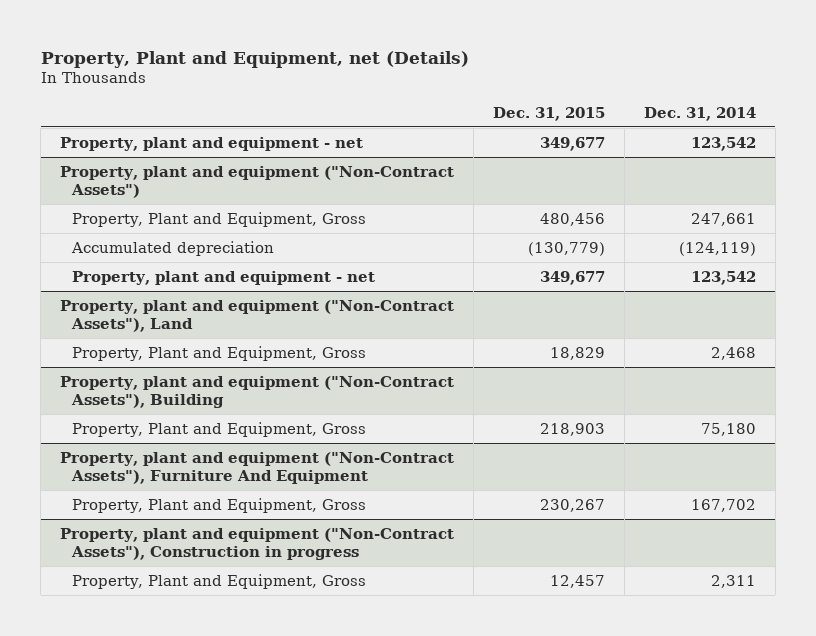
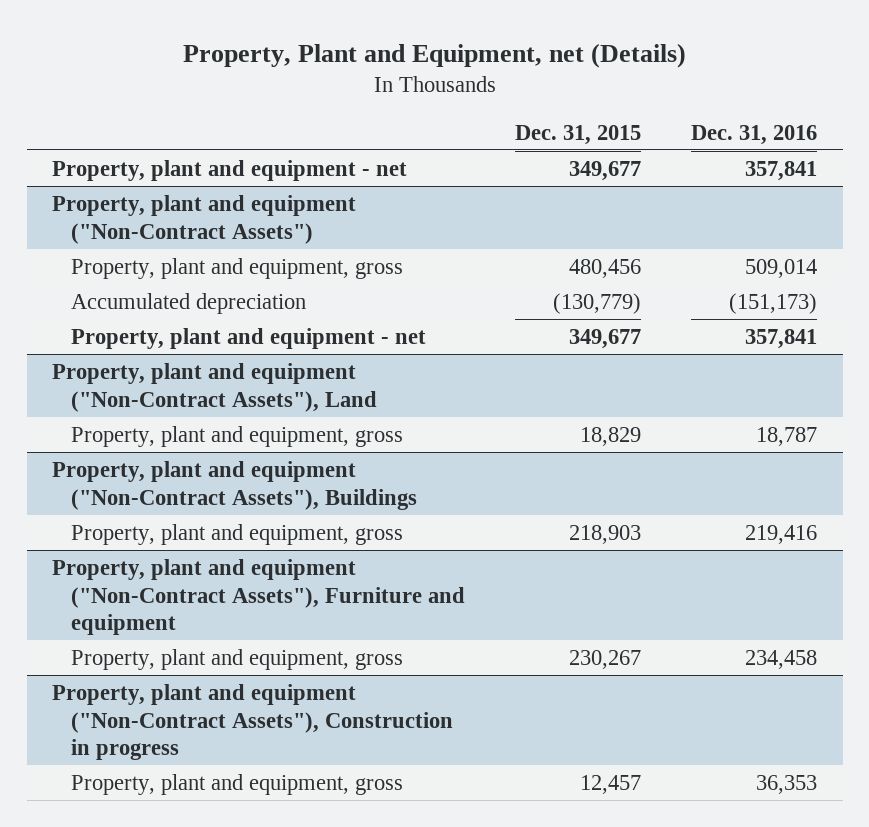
- | Dec. 31, 2015 | Dec. 31, 2014
+ | Dec. 31, 2015 | Dec. 31, 2016
@ Property, plant and equipment ("Non-Contract Assets")
- Property, Plant and Equipment, Gross | 480,456 | 247,661
+ Property, plant and equipment, gross | 480,456 | 509,014
@ Property, plant and equipment ("Non-Contract Assets"), Land
- Property, Plant and Equipment, Gross | 18,829 | 2,468
- Property, plant and equipment ("Non-Contract Assets"), Building
- Property, Plant and Equipment, Gross | 218,903 | 75,180
- Property, plant and equipment ("Non-Contract Assets"), Furniture And Equipment
- Property, Plant and Equipment, Gross | 230,267 | 167,702
@ Property, plant and equipment ("Non-Contract Assets"), Land
+ Property, plant and equipment, gross | 18,829 | 18,787
+ Property, plant and equipment ("Non-Contract Assets"), Buildings
+ Property, plant and equipment, gross | 218,903 | 219,416
+ Property, plant and equipment ("Non-Contract Assets"), Furniture and equipment
+ Property, plant and equipment, gross | 230,267 | 234,458
@ Property, plant and equipment ("Non-Contract Assets"), Construction in progress
- Property, Plant and Equipment, Gross | 12,457 | 2,311
+ Property, plant and equipment, gross | 12,457 | 36,353

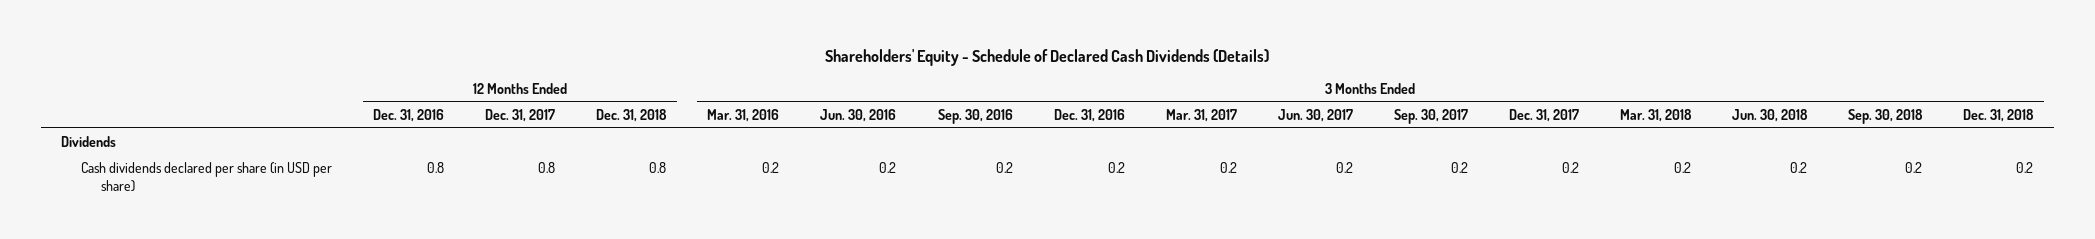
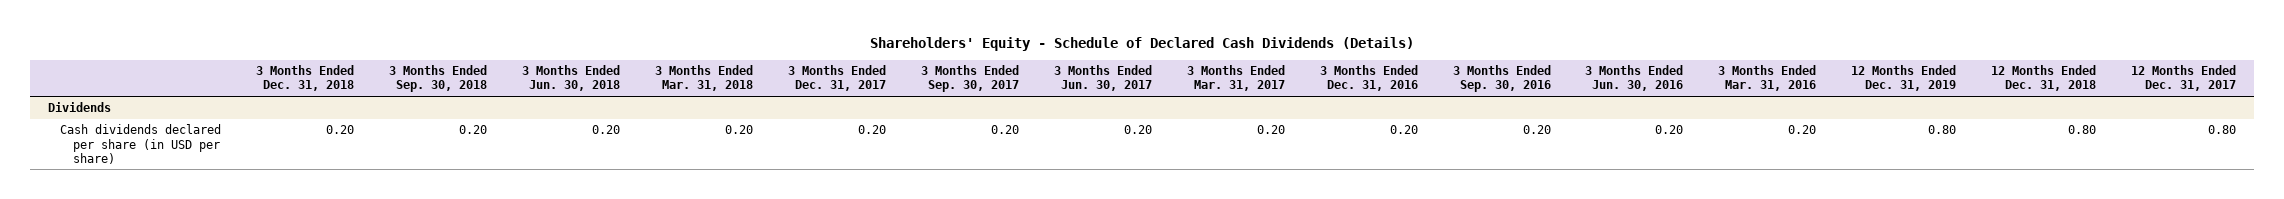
- | 12 Months Ended Dec. 31, 2016 | 12 Months Ended Dec. 31, 2017 | 12 Months Ended Dec. 31, 2018 | 3 Months Ended Mar. 31, 2016 | 3 Months Ended Jun. 30, 2016 | 3 Months Ended Sep. 30, 2016 | 3 Months Ended Dec. 31, 2016 | 3 Months Ended Mar. 31, 2017 | 3 Months Ended Jun. 30, 2017 | 3 Months Ended Sep. 30, 2017 | 3 Months Ended Dec. 31, 2017 | 3 Months Ended Mar. 31, 2018 | 3 Months Ended Jun. 30, 2018 | 3 Months Ended Sep. 30, 2018 | 3 Months Ended Dec. 31, 2018
+ | 3 Months Ended Dec. 31, 2018 | 3 Months Ended Sep. 30, 2018 | 3 Months Ended Jun. 30, 2018 | 3 Months Ended Mar. 31, 2018 | 3 Months Ended Dec. 31, 2017 | 3 Months Ended Sep. 30, 2017 | 3 Months Ended Jun. 30, 2017 | 3 Months Ended Mar. 31, 2017 | 3 Months Ended Dec. 31, 2016 | 3 Months Ended Sep. 30, 2016 | 3 Months Ended Jun. 30, 2016 | 3 Months Ended Mar. 31, 2016 | 12 Months Ended Dec. 31, 2019 | 12 Months Ended Dec. 31, 2018 | 12 Months Ended Dec. 31, 2017
- Cash dividends declared per share (in USD per share) | 0.8 | 0.8 | 0.8 | 0.2 | 0.2 | 0.2 | 0.2 | 0.2 | 0.2 | 0.2 | 0.2 | 0.2 | 0.2 | 0.2 | 0.2
+ Cash dividends declared per share (in USD per share) | 0.20 | 0.20 | 0.20 | 0.20 | 0.20 | 0.20 | 0.20 | 0.20 | 0.20 | 0.20 | 0.20 | 0.20 | 0.80 | 0.80 | 0.80

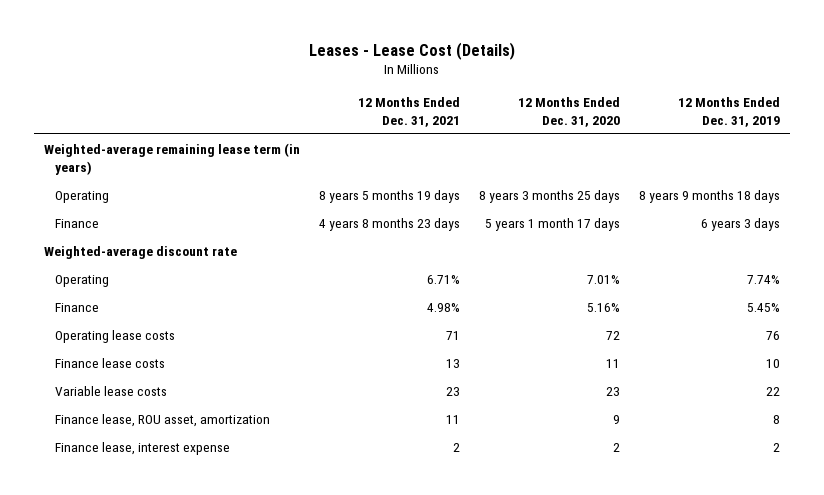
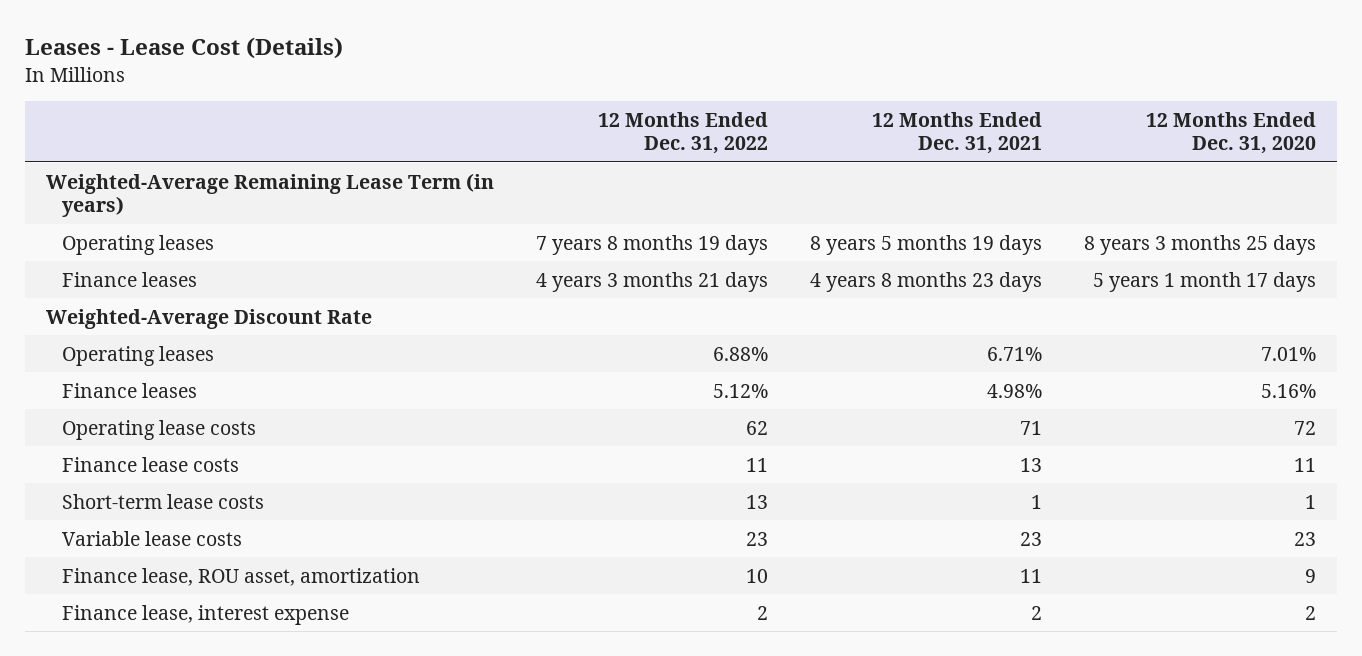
- | 12 Months Ended Dec. 31, 2021 | 12 Months Ended Dec. 31, 2020 | 12 Months Ended Dec. 31, 2019
+ | 12 Months Ended Dec. 31, 2022 | 12 Months Ended Dec. 31, 2021 | 12 Months Ended Dec. 31, 2020
- Weighted-average remaining lease term (in years)
- Operating | 8 years 5 months 19 days | 8 years 3 months 25 days | 8 years 9 months 18 days
- Finance | 4 years 8 months 23 days | 5 years 1 month 17 days | 6 years 3 days
- Weighted-average discount rate
- Operating | 6.71% | 7.01% | 7.74%
- Finance | 4.98% | 5.16% | 5.45%
+ Weighted-Average Remaining Lease Term (in years)
+ Operating leases | 7 years 8 months 19 days | 8 years 5 months 19 days | 8 years 3 months 25 days
+ Finance leases | 4 years 3 months 21 days | 4 years 8 months 23 days | 5 years 1 month 17 days
+ Weighted-Average Discount Rate
+ Operating leases | 6.88% | 6.71% | 7.01%
+ Finance leases | 5.12% | 4.98% | 5.16%
+ Short-term lease costs | 13 | 1 | 1

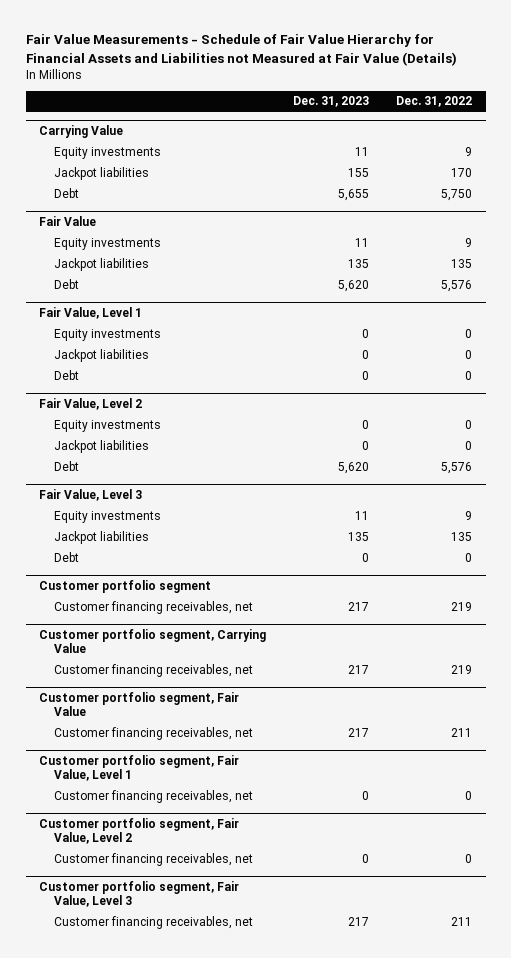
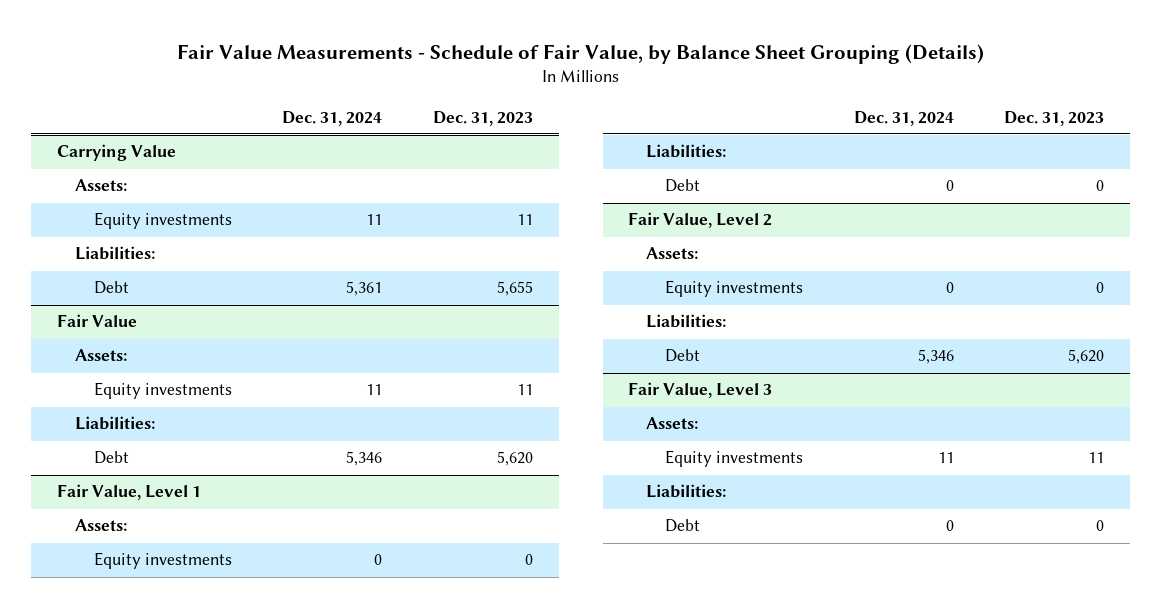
- Fair Value Measurements - Schedule of Fair Value Hierarchy for Financial Assets and Liabilities not Measured at Fair Value (Details)
+ Fair Value Measurements - Schedule of Fair Value, by Balance Sheet Grouping (Details)
- | Dec. 31, 2023 | Dec. 31, 2022
+ | Dec. 31, 2024 | Dec. 31, 2023
@ Carrying Value
+ Assets:
- Jackpot liabilities | 155 | 170
+ Liabilities:
@ Fair Value
+ Assets:
- Jackpot liabilities | 135 | 135
+ Liabilities:
@ Fair Value, Level 1
+ Assets:
- Jackpot liabilities | 0 | 0
+ Liabilities:
@ Fair Value, Level 2
+ Assets:
- Jackpot liabilities | 0 | 0
+ Liabilities:
@ Fair Value, Level 3
+ Assets:
- Jackpot liabilities | 135 | 135
+ Liabilities:
- Customer portfolio segment
- Customer financing receivables, net | 217 | 219
- Customer portfolio segment, Carrying Value
- Customer financing receivables, net | 217 | 219
- Customer portfolio segment, Fair Value
- Customer financing receivables, net | 217 | 211
- Customer portfolio segment, Fair Value, Level 1
- Customer financing receivables, net | 0 | 0
- Customer portfolio segment, Fair Value, Level 2
- Customer financing receivables, net | 0 | 0
- Customer portfolio segment, Fair Value, Level 3
- Customer financing receivables, net | 217 | 211

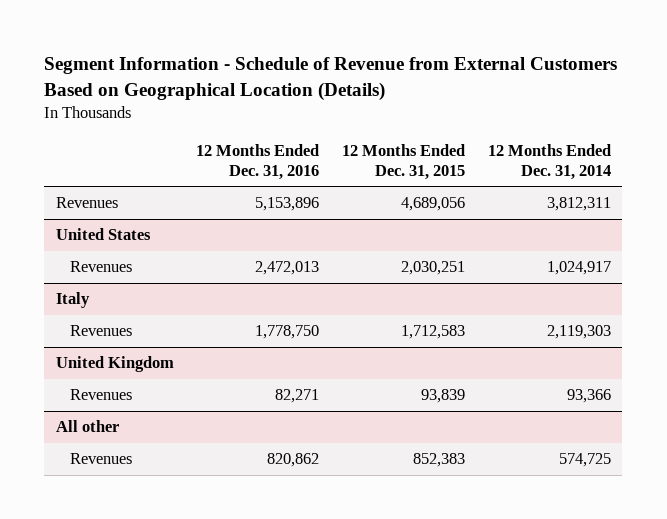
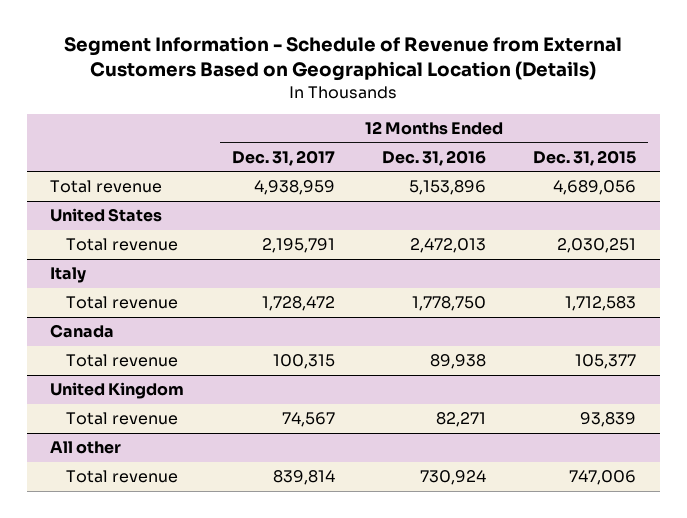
- | 12 Months Ended Dec. 31, 2016 | 12 Months Ended Dec. 31, 2015 | 12 Months Ended Dec. 31, 2014
+ | 12 Months Ended Dec. 31, 2017 | 12 Months Ended Dec. 31, 2016 | 12 Months Ended Dec. 31, 2015
- Revenues | 5,153,896 | 4,689,056 | 3,812,311
+ Total revenue | 4,938,959 | 5,153,896 | 4,689,056
@ United States
- Revenues | 2,472,013 | 2,030,251 | 1,024,917
+ Total revenue | 2,195,791 | 2,472,013 | 2,030,251
@ Italy
- Revenues | 1,778,750 | 1,712,583 | 2,119,303
+ Total revenue | 1,728,472 | 1,778,750 | 1,712,583
+ Canada
+ Total revenue | 100,315 | 89,938 | 105,377
@ United Kingdom
- Revenues | 82,271 | 93,839 | 93,366
+ Total revenue | 74,567 | 82,271 | 93,839
@ All other
- Revenues | 820,862 | 852,383 | 574,725
+ Total revenue | 839,814 | 730,924 | 747,006

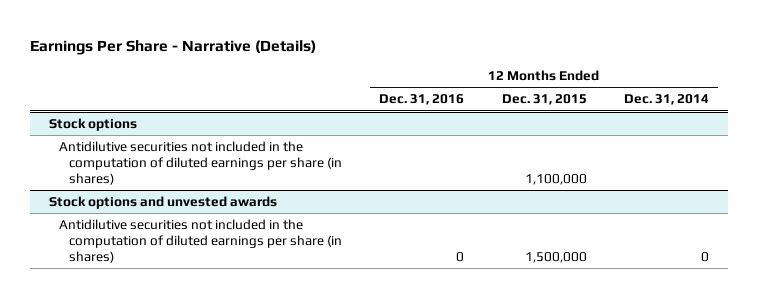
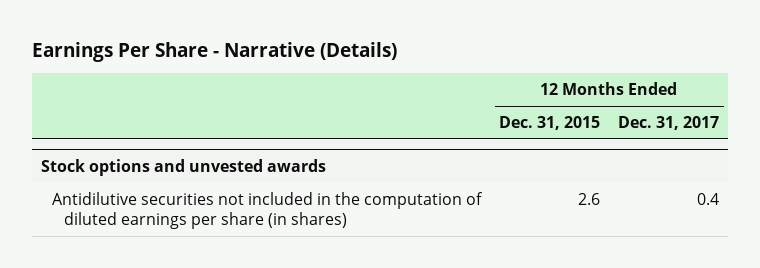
- | 12 Months Ended Dec. 31, 2016 | 12 Months Ended Dec. 31, 2015 | 12 Months Ended Dec. 31, 2014
+ | 12 Months Ended Dec. 31, 2015 | 12 Months Ended Dec. 31, 2017
- Stock options
- Antidilutive securities not included in the computation of diluted earnings per share (in shares) | | 1,100,000 |
@ Stock options and unvested awards
- Antidilutive securities not included in the computation of diluted earnings per share (in shares) | 0 | 1,500,000 | 0
+ Antidilutive securities not included in the computation of diluted earnings per share (in shares) | 2.6 | 0.4

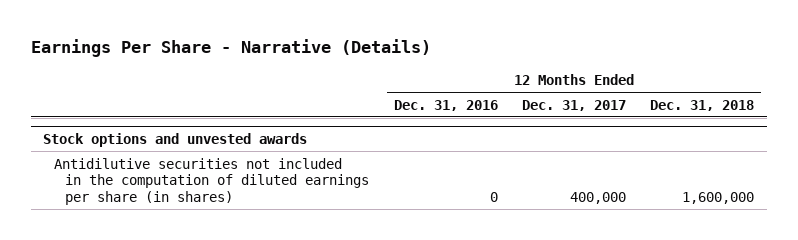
- | 12 Months Ended Dec. 31, 2015 | 12 Months Ended Dec. 31, 2017
+ | 12 Months Ended Dec. 31, 2016 | 12 Months Ended Dec. 31, 2017 | 12 Months Ended Dec. 31, 2018
@ Stock options and unvested awards
- Antidilutive securities not included in the computation of diluted earnings per share (in shares) | 2.6 | 0.4
+ Antidilutive securities not included in the computation of diluted earnings per share (in shares) | 0 | 400,000 | 1,600,000

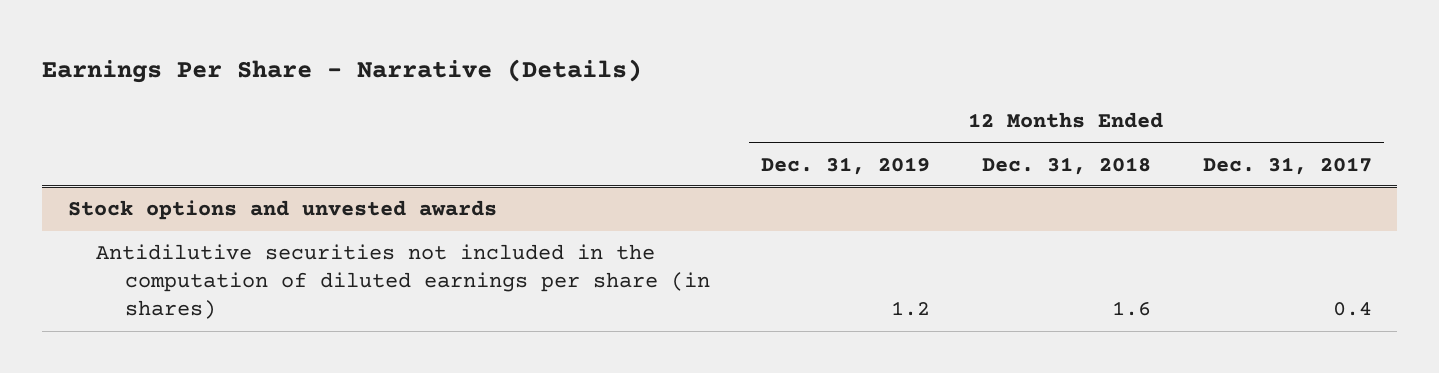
- | 12 Months Ended Dec. 31, 2016 | 12 Months Ended Dec. 31, 2017 | 12 Months Ended Dec. 31, 2018
+ | 12 Months Ended Dec. 31, 2019 | 12 Months Ended Dec. 31, 2018 | 12 Months Ended Dec. 31, 2017
@ Stock options and unvested awards
- Antidilutive securities not included in the computation of diluted earnings per share (in shares) | 0 | 400,000 | 1,600,000
+ Antidilutive securities not included in the computation of diluted earnings per share (in shares) | 1.2 | 1.6 | 0.4

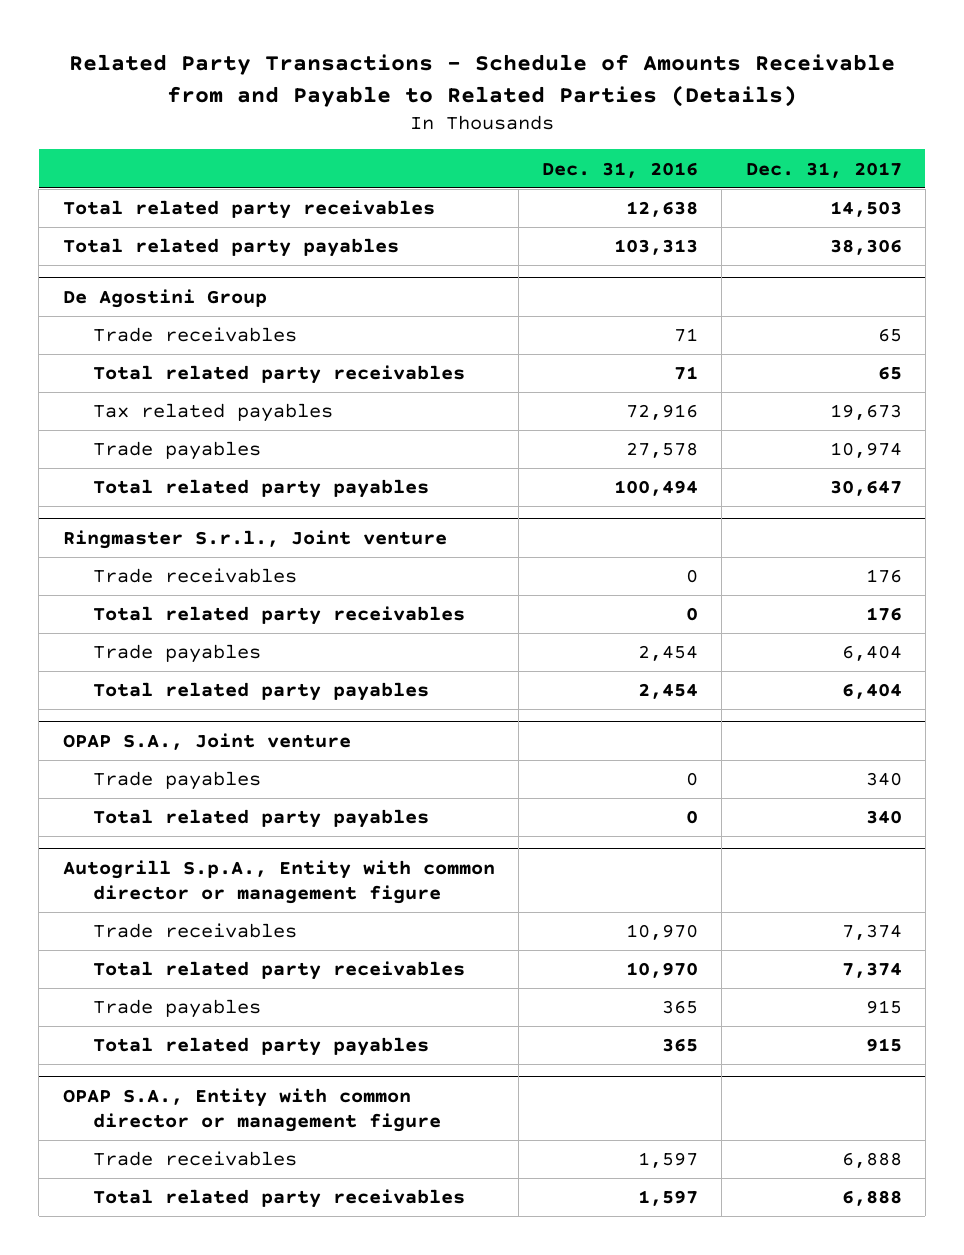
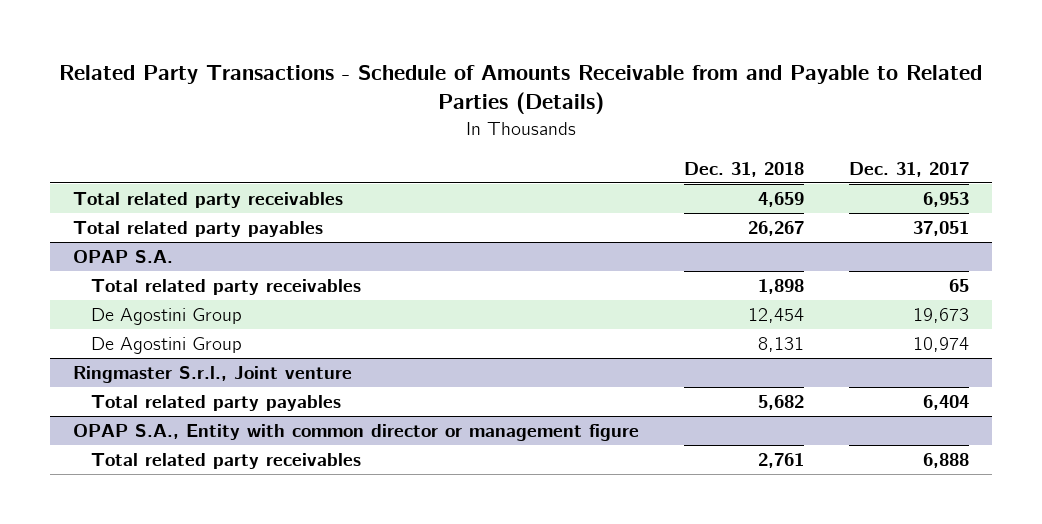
- | Dec. 31, 2016 | Dec. 31, 2017
+ | Dec. 31, 2018 | Dec. 31, 2017
- Total related party receivables | 12,638 | 14,503
- Total related party payables | 103,313 | 38,306
- De Agostini Group
- Trade receivables | 71 | 65
+ Total related party receivables | 4,659 | 6,953
+ Total related party payables | 26,267 | 37,051
+ OPAP S.A.
- Tax related payables | 72,916 | 19,673
- Trade payables | 27,578 | 10,974
- Total related party payables | 100,494 | 30,647
+ De Agostini Group | 12,454 | 19,673
+ De Agostini Group | 8,131 | 10,974
@ Ringmaster S.r.l., Joint venture
- Trade receivables | 0 | 176
- Total related party receivables | 0 | 176
- Trade payables | 2,454 | 6,404
- OPAP S.A., Joint venture
- Trade payables | 0 | 340
- Total related party payables | 0 | 340
- Autogrill S.p.A., Entity with common director or management figure
- Trade receivables | 10,970 | 7,374
- Total related party receivables | 10,970 | 7,374
- Trade payables | 365 | 915
- Total related party payables | 365 | 915
@ OPAP S.A., Entity with common director or management figure
- Trade receivables | 1,597 | 6,888

